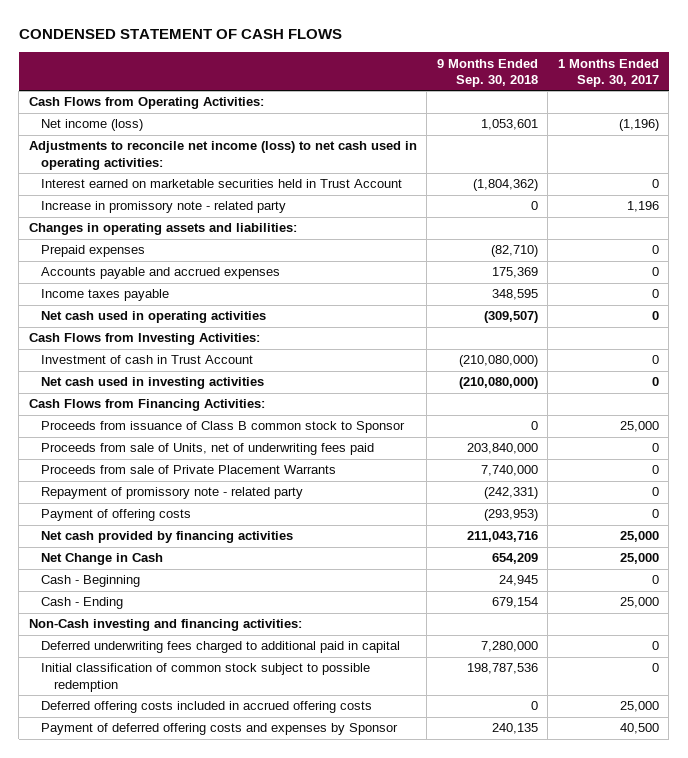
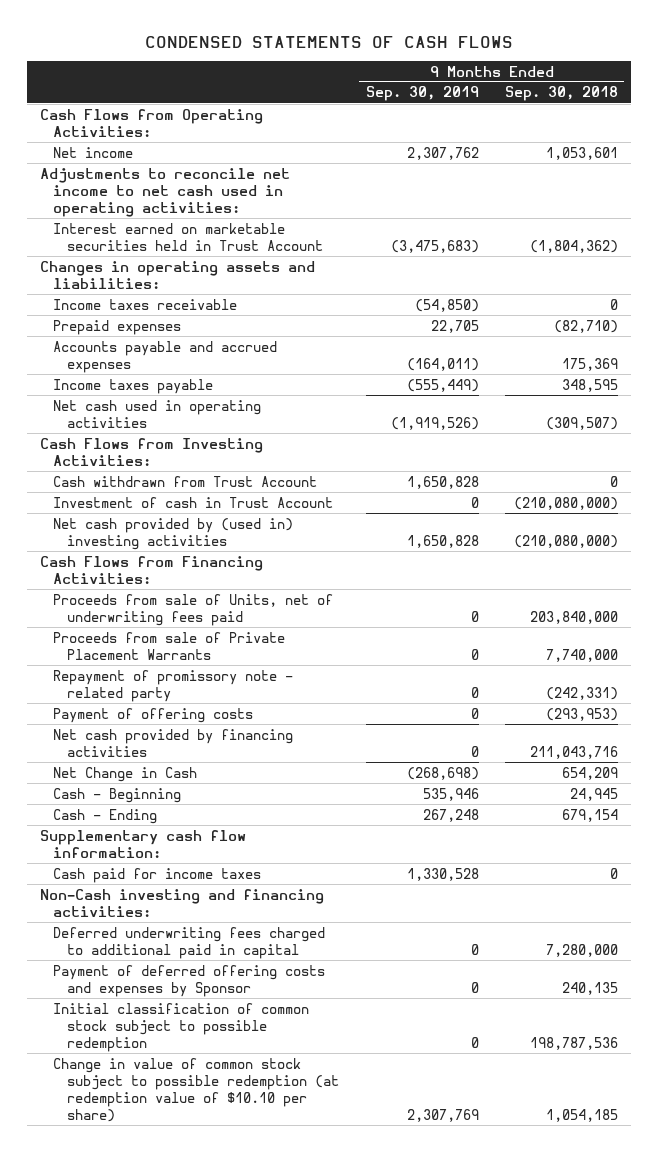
- CONDENSED STATEMENT OF CASH FLOWS
+ CONDENSED STATEMENTS OF CASH FLOWS
- | 9 Months Ended Sep. 30, 2018 | 1 Months Ended Sep. 30, 2017
+ | 9 Months Ended Sep. 30, 2019 | 9 Months Ended Sep. 30, 2018
- Net income (loss) | 1,053,601 | (1,196)
- Adjustments to reconcile net income (loss) to net cash used in operating activities:
+ Net income | 2,307,762 | 1,053,601
+ Adjustments to reconcile net income to net cash used in operating activities:
- Increase in promissory note - related party | 0 | 1,196
+ Income taxes receivable | (54,850) | 0
+ Cash withdrawn from Trust Account | 1,650,828 | 0
- Net cash used in investing activities | (210,080,000) | 0
+ Net cash provided by (used in) investing activities | 1,650,828 | (210,080,000)
- Proceeds from issuance of Class B common stock to Sponsor | 0 | 25,000
+ Supplementary cash flow information:
+ Cash paid for income taxes | 1,330,528 | 0
- Deferred offering costs included in accrued offering costs | 0 | 25,000
moved down: Initial classification of common stock subject to possible redemption | 0 | 198,787,536
+ Change in value of common stock subject to possible redemption (at redemption value of $10.10 per share) | 2,307,769 | 1,054,185

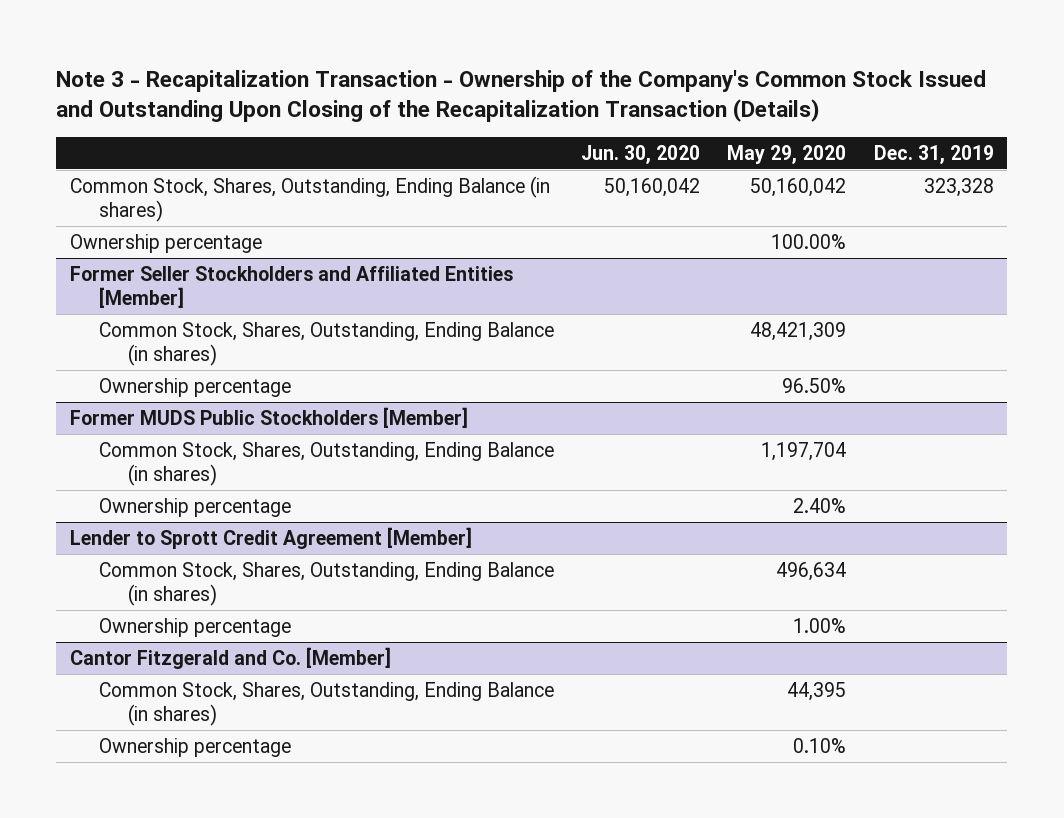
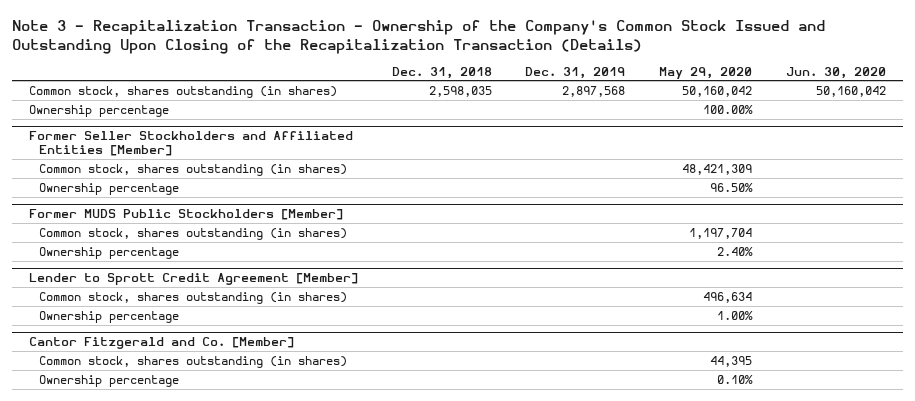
- | Jun. 30, 2020 | May 29, 2020 | Dec. 31, 2019
+ | Dec. 31, 2018 | Dec. 31, 2019 | May 29, 2020 | Jun. 30, 2020
- Common Stock, Shares, Outstanding, Ending Balance (in shares) | 50,160,042 | 50,160,042 | 323,328
+ Common stock, shares outstanding (in shares) | 2,598,035 | 2,897,568 | 50,160,042 | 50,160,042
@ Former Seller Stockholders and Affiliated Entities [Member]
- Common Stock, Shares, Outstanding, Ending Balance (in shares) | | 48,421,309 |
+ Common stock, shares outstanding (in shares) | | | 48,421,309 |
@ Former MUDS Public Stockholders [Member]
- Common Stock, Shares, Outstanding, Ending Balance (in shares) | | 1,197,704 |
+ Common stock, shares outstanding (in shares) | | | 1,197,704 |
@ Lender to Sprott Credit Agreement [Member]
- Common Stock, Shares, Outstanding, Ending Balance (in shares) | | 496,634 |
+ Common stock, shares outstanding (in shares) | | | 496,634 |
@ Cantor Fitzgerald and Co. [Member]
- Common Stock, Shares, Outstanding, Ending Balance (in shares) | | 44,395 |
+ Common stock, shares outstanding (in shares) | | | 44,395 |

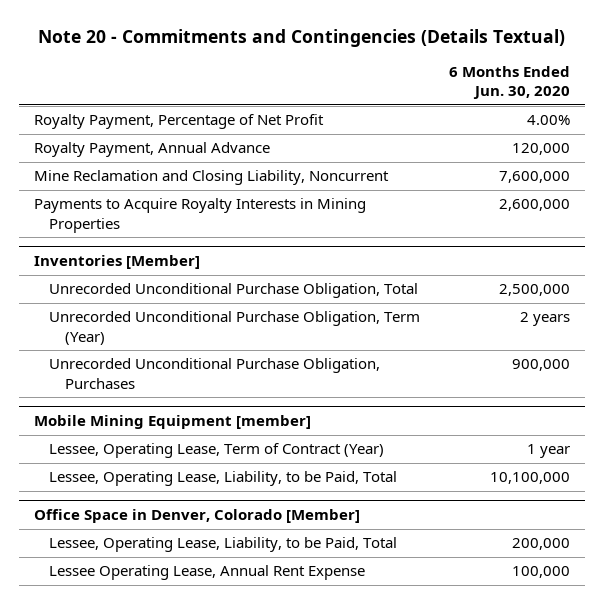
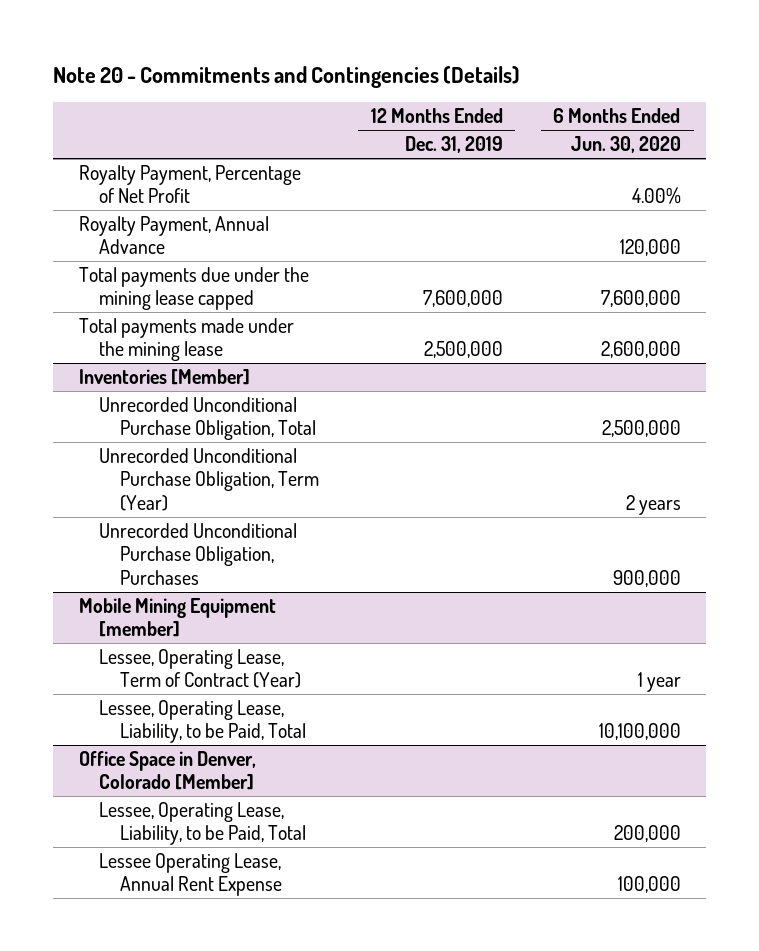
- Note 20 - Commitments and Contingencies (Details Textual)
+ Note 20 - Commitments and Contingencies (Details)
- | 6 Months Ended Jun. 30, 2020
+ | 12 Months Ended Dec. 31, 2019 | 6 Months Ended Jun. 30, 2020
- Mine Reclamation and Closing Liability, Noncurrent | 7,600,000
- Payments to Acquire Royalty Interests in Mining Properties | 2,600,000
+ Total payments due under the mining lease capped | 7,600,000 | 7,600,000
+ Total payments made under the mining lease | 2,500,000 | 2,600,000

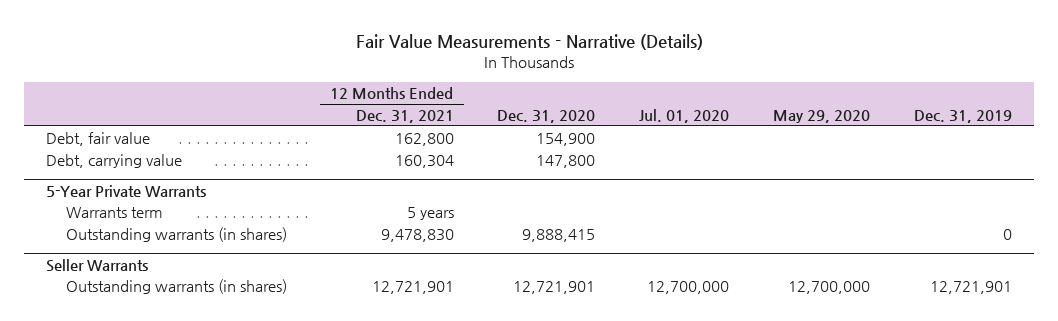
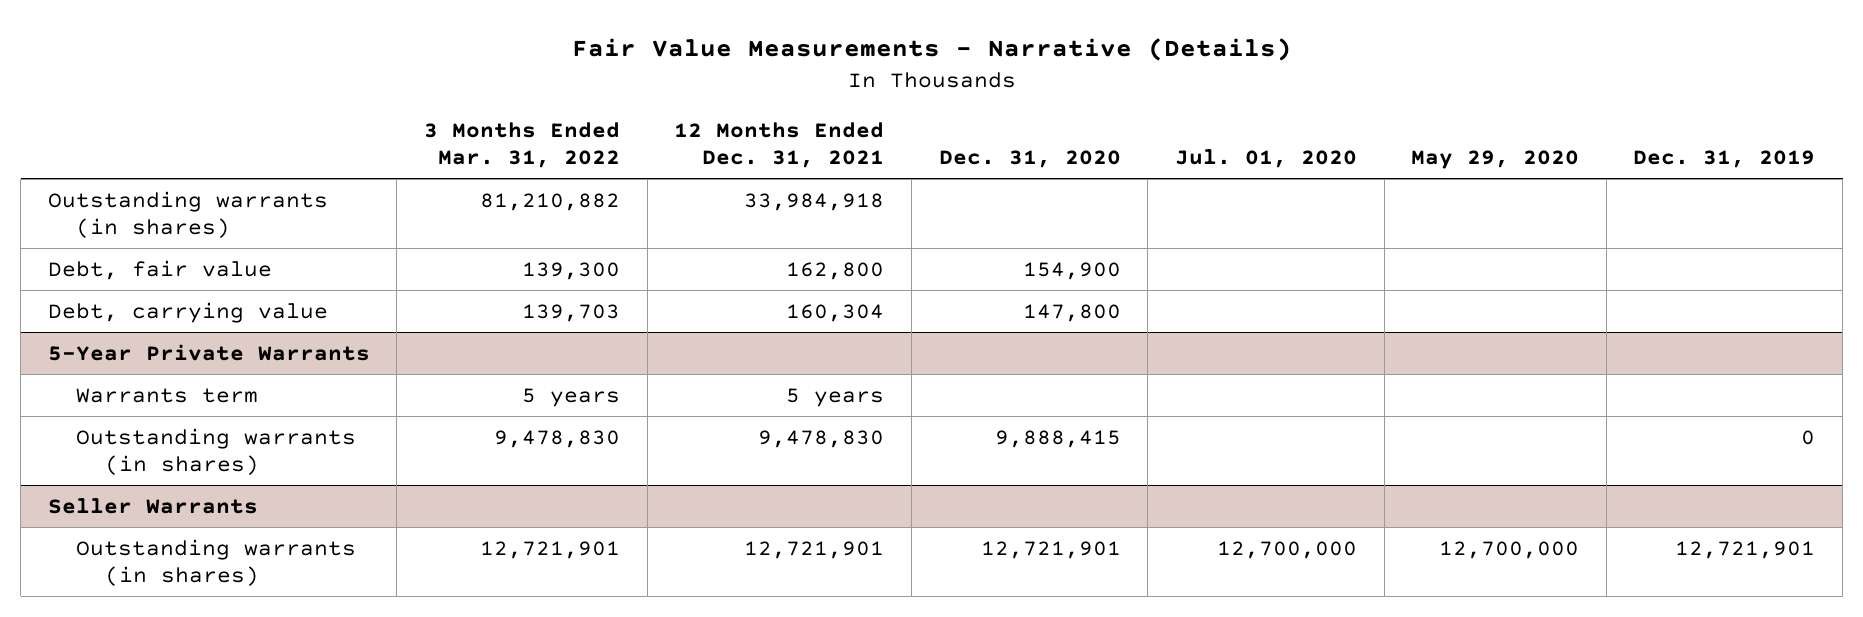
- | 12 Months Ended Dec. 31, 2021 | Dec. 31, 2020 | Jul. 01, 2020 | May 29, 2020 | Dec. 31, 2019
+ | 3 Months Ended Mar. 31, 2022 | 12 Months Ended Dec. 31, 2021 | Dec. 31, 2020 | Jul. 01, 2020 | May 29, 2020 | Dec. 31, 2019
+ Outstanding warrants (in shares) | 81,210,882 | 33,984,918 | | | |

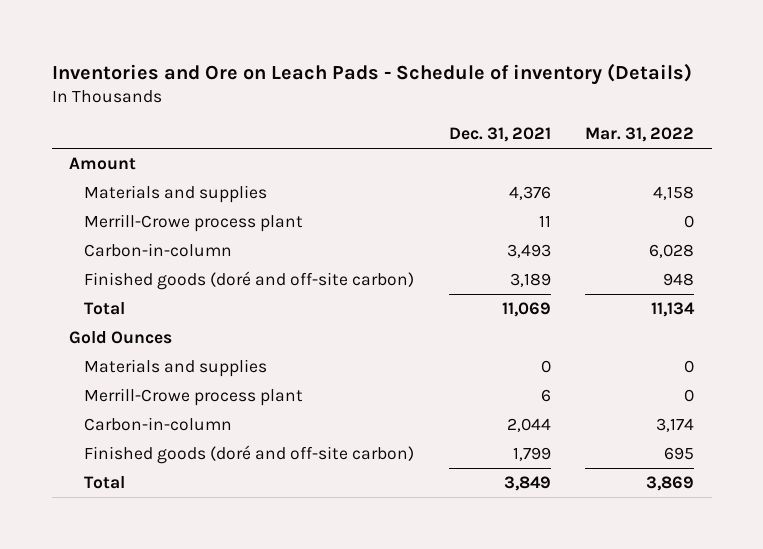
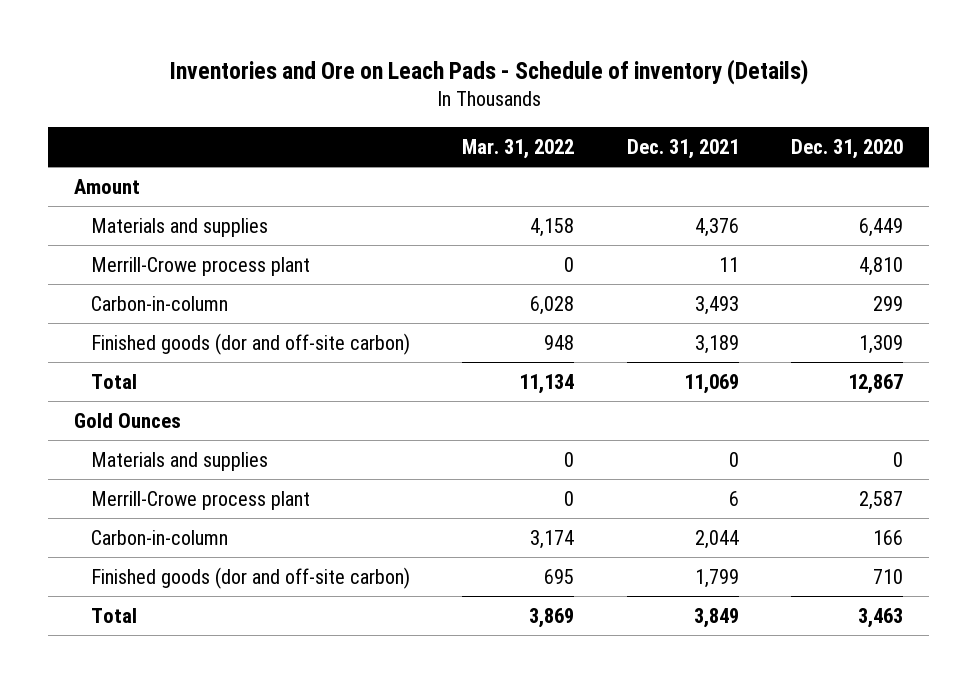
- | Dec. 31, 2021 | Mar. 31, 2022
+ | Mar. 31, 2022 | Dec. 31, 2021 | Dec. 31, 2020
- Finished goods (doré and off-site carbon) | 3,189 | 948
+ Finished goods (dor and off-site carbon) | 948 | 3,189 | 1,309
- Finished goods (doré and off-site carbon) | 1,799 | 695
+ Finished goods (dor and off-site carbon) | 695 | 1,799 | 710

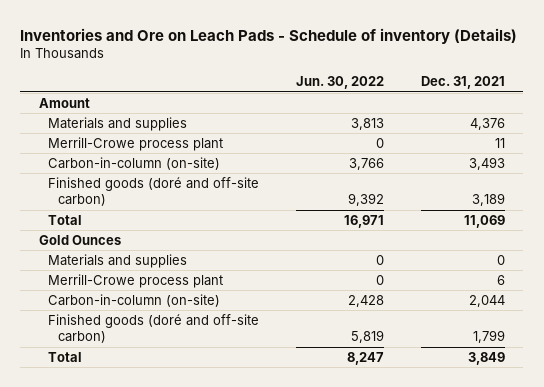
- | Mar. 31, 2022 | Dec. 31, 2021 | Dec. 31, 2020
+ | Jun. 30, 2022 | Dec. 31, 2021
- Carbon-in-column | 6,028 | 3,493 | 299
- Finished goods (dor and off-site carbon) | 948 | 3,189 | 1,309
+ Carbon-in-column (on-site) | 3,766 | 3,493
+ Finished goods (doré and off-site carbon) | 9,392 | 3,189
- Carbon-in-column | 3,174 | 2,044 | 166
- Finished goods (dor and off-site carbon) | 695 | 1,799 | 710
+ Carbon-in-column (on-site) | 2,428 | 2,044
+ Finished goods (doré and off-site carbon) | 5,819 | 1,799

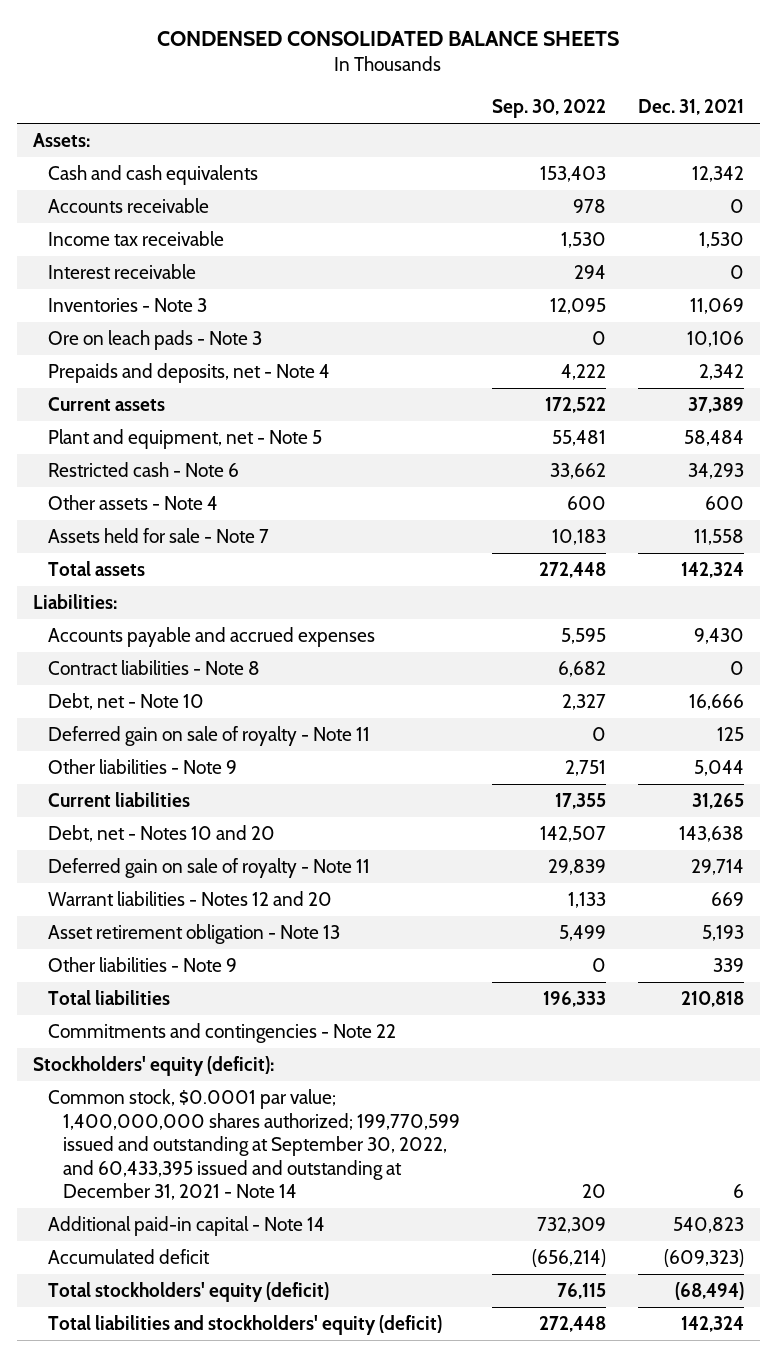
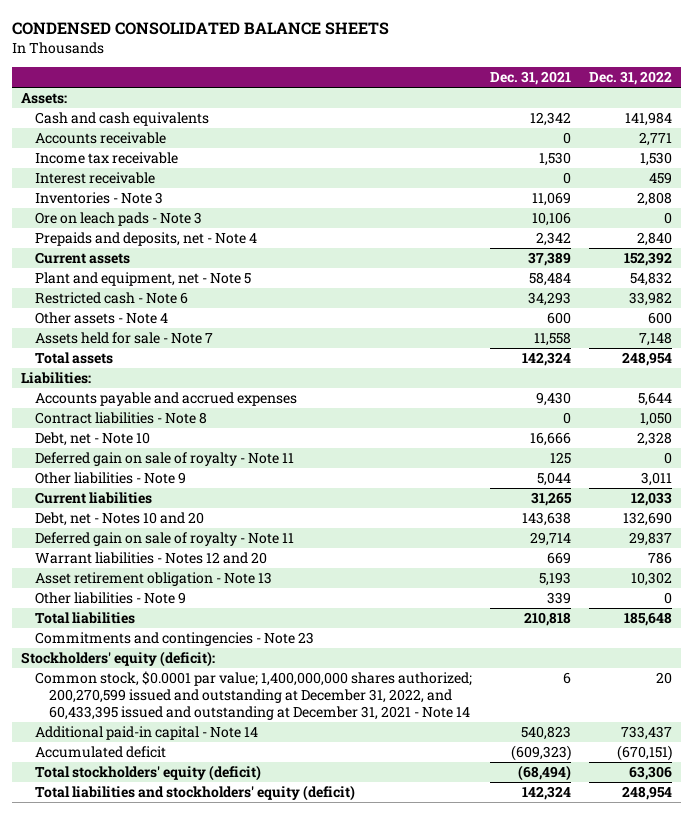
- | Sep. 30, 2022 | Dec. 31, 2021
+ | Dec. 31, 2021 | Dec. 31, 2022
- Commitments and contingencies - Note 22
+ Commitments and contingencies - Note 23
- Common stock, $0.0001 par value; 1,400,000,000 shares authorized; 199,770,599 issued and outstanding at September 30, 2022, and 60,433,395 issued and outstanding at December 31, 2021 - Note 14 | 20 | 6
+ Common stock, $0.0001 par value; 1,400,000,000 shares authorized; 200,270,599 issued and outstanding at December 31, 2022, and 60,433,395 issued and outstanding at December 31, 2021 - Note 14 | 6 | 20

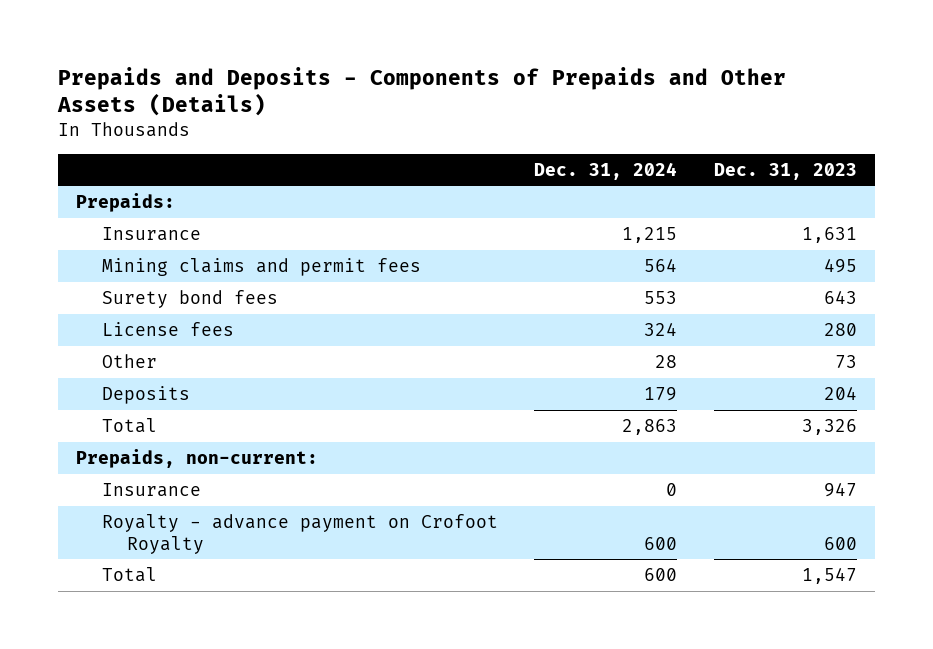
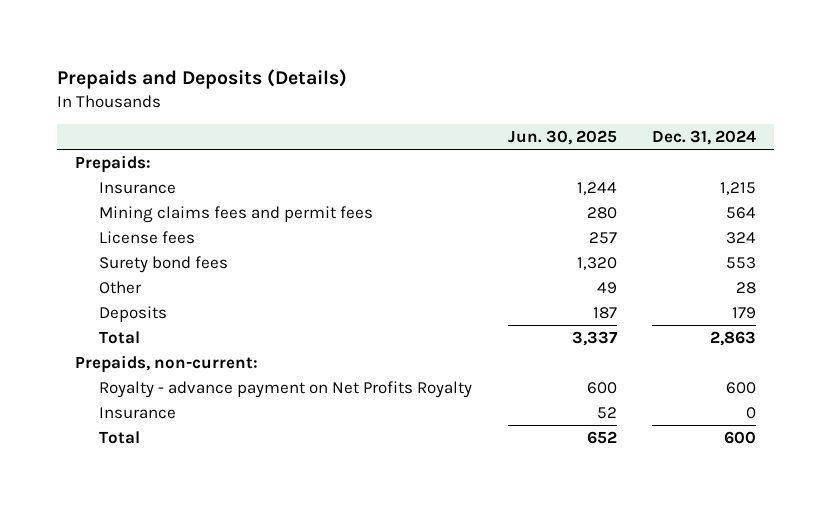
- Prepaids and Deposits - Components of Prepaids and Other Assets (Details)
+ Prepaids and Deposits (Details)
- | Dec. 31, 2024 | Dec. 31, 2023
+ | Jun. 30, 2025 | Dec. 31, 2024
- Mining claims and permit fees | 564 | 495
+ Mining claims fees and permit fees | 280 | 564
moved down: Surety bond fees | 1,320 | 553
+ Royalty - advance payment on Net Profits Royalty | 600 | 600
- Royalty - advance payment on Crofoot Royalty | 600 | 600

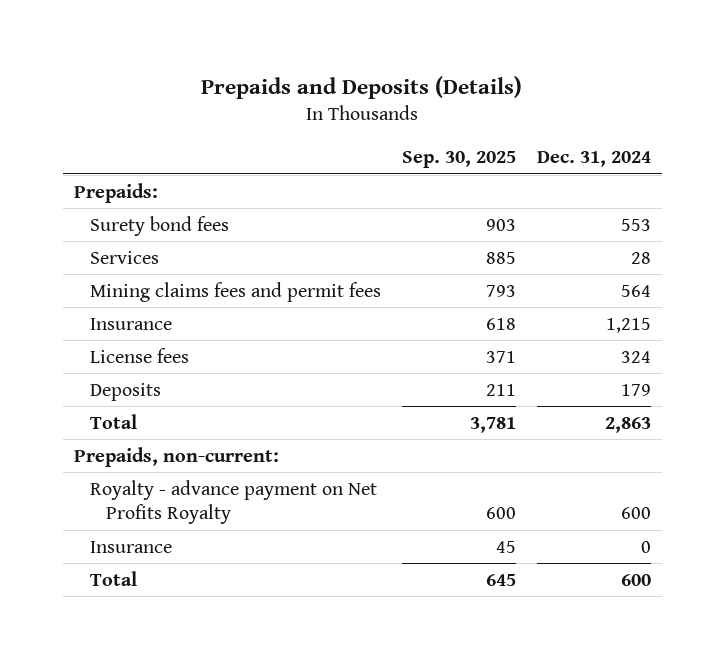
- | Jun. 30, 2025 | Dec. 31, 2024
+ | Sep. 30, 2025 | Dec. 31, 2024
moved up: Surety bond fees | 903 | 553
+ Services | 885 | 28
moved down: Insurance | 618 | 1,215
- Other | 49 | 28

